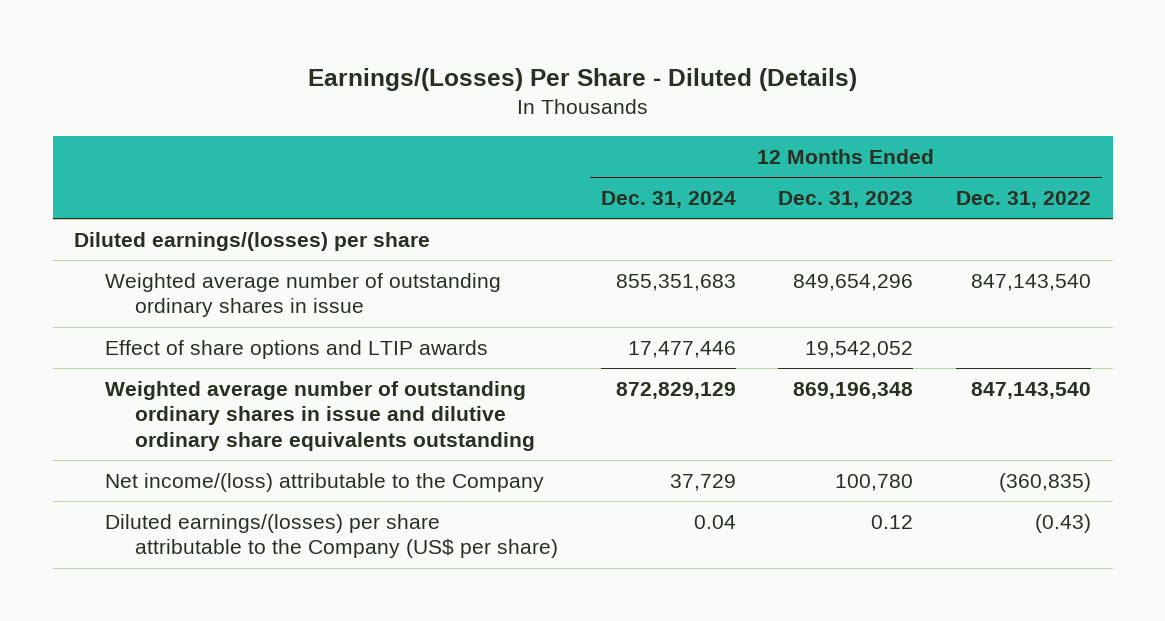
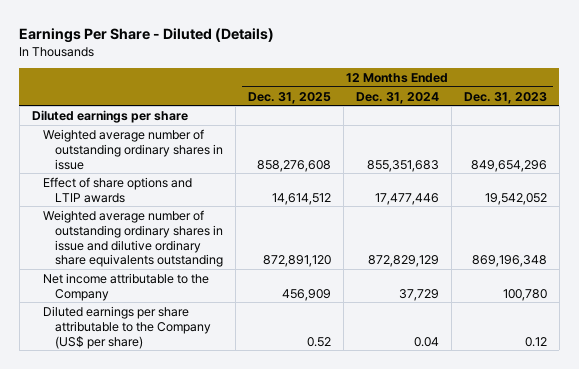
- Earnings/(Losses) Per Share - Diluted (Details)
+ Earnings Per Share - Diluted (Details)
- | 12 Months Ended Dec. 31, 2024 | 12 Months Ended Dec. 31, 2023 | 12 Months Ended Dec. 31, 2022
+ | 12 Months Ended Dec. 31, 2025 | 12 Months Ended Dec. 31, 2024 | 12 Months Ended Dec. 31, 2023
- Diluted earnings/(losses) per share
+ Diluted earnings per share
- Net income/(loss) attributable to the Company | 37,729 | 100,780 | (360,835)
- Diluted earnings/(losses) per share attributable to the Company (US$ per share) | 0.04 | 0.12 | (0.43)
+ Net income attributable to the Company | 456,909 | 37,729 | 100,780
+ Diluted earnings per share attributable to the Company (US$ per share) | 0.52 | 0.04 | 0.12

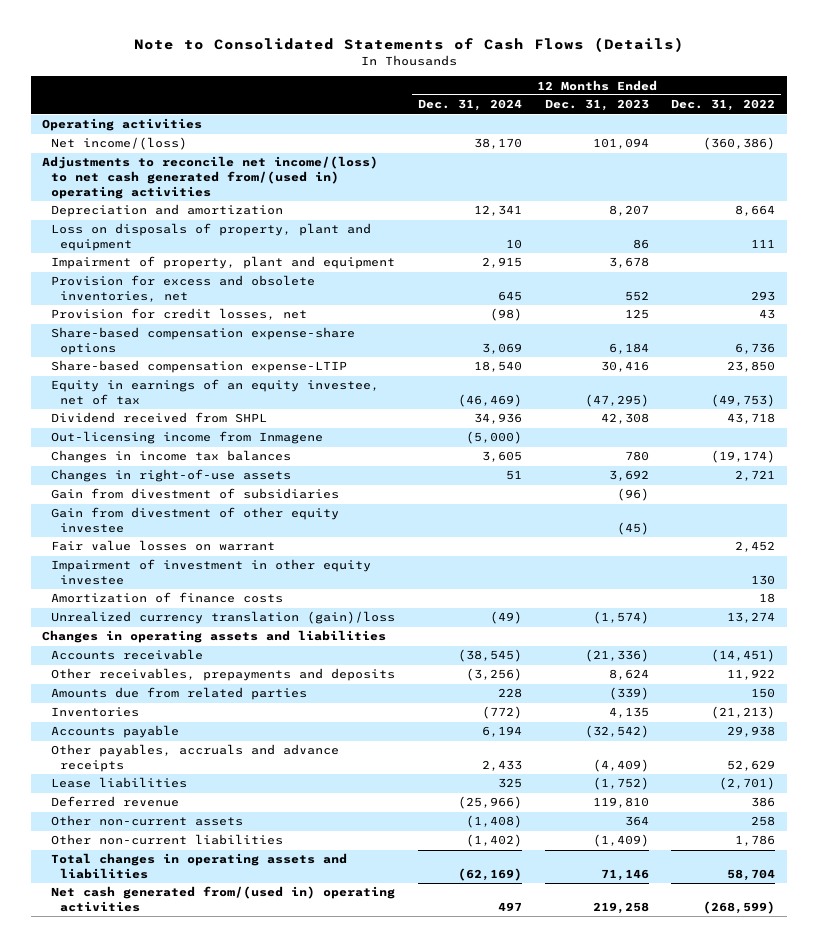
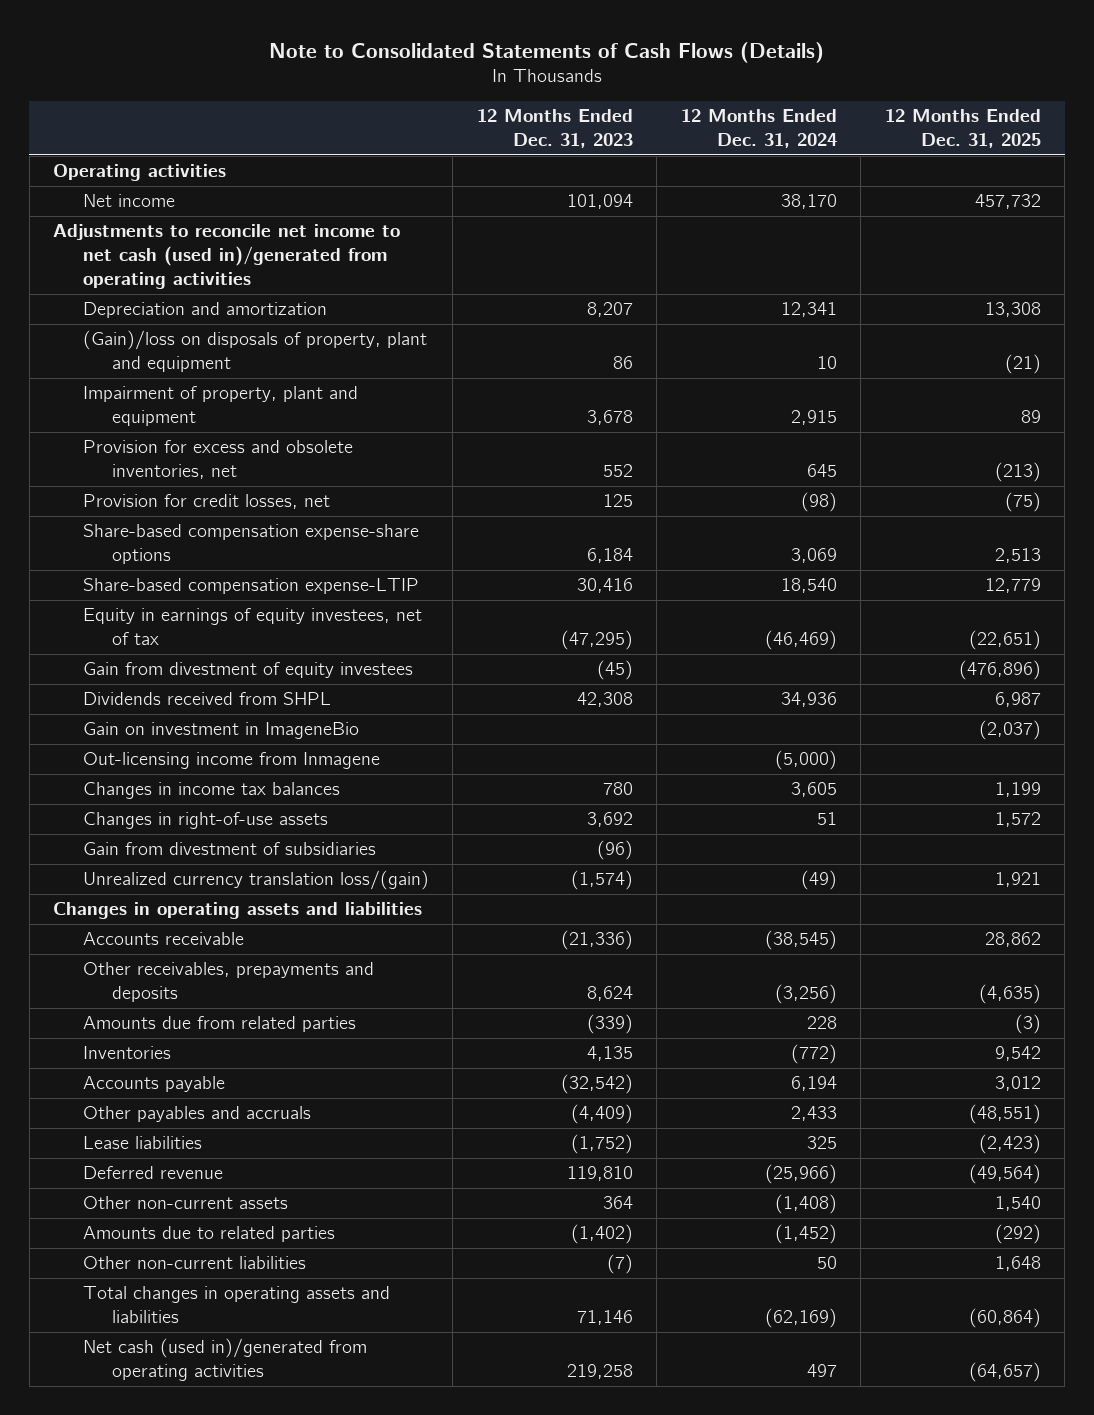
- | 12 Months Ended Dec. 31, 2024 | 12 Months Ended Dec. 31, 2023 | 12 Months Ended Dec. 31, 2022
+ | 12 Months Ended Dec. 31, 2023 | 12 Months Ended Dec. 31, 2024 | 12 Months Ended Dec. 31, 2025
- Net income/(loss) | 38,170 | 101,094 | (360,386)
- Adjustments to reconcile net income/(loss) to net cash generated from/(used in) operating activities
+ Net income | 101,094 | 38,170 | 457,732
+ Adjustments to reconcile net income to net cash (used in)/generated from operating activities
- Loss on disposals of property, plant and equipment | 10 | 86 | 111
+ (Gain)/loss on disposals of property, plant and equipment | 86 | 10 | (21)
- Equity in earnings of an equity investee, net of tax | (46,469) | (47,295) | (49,753)
- Dividend received from SHPL | 34,936 | 42,308 | 43,718
+ Equity in earnings of equity investees, net of tax | (47,295) | (46,469) | (22,651)
+ Gain from divestment of equity investees | (45) | | (476,896)
+ Dividends received from SHPL | 42,308 | 34,936 | 6,987
+ Gain on investment in ImageneBio | | | (2,037)
- Gain from divestment of other equity investee | | (45) |
- Fair value losses on warrant | | | 2,452
- Impairment of investment in other equity investee | | | 130
- Amortization of finance costs | | | 18
- Unrealized currency translation (gain)/loss | (49) | (1,574) | 13,274
+ Unrealized currency translation loss/(gain) | (1,574) | (49) | 1,921
- Other payables, accruals and advance receipts | 2,433 | (4,409) | 52,629
+ Other payables and accruals | (4,409) | 2,433 | (48,551)
- Other non-current liabilities | (1,402) | (1,409) | 1,786
+ Amounts due to related parties | (1,402) | (1,452) | (292)
+ Other non-current liabilities | (7) | 50 | 1,648
- Net cash generated from/(used in) operating activities | 497 | 219,258 | (268,599)
+ Net cash (used in)/generated from operating activities | 219,258 | 497 | (64,657)

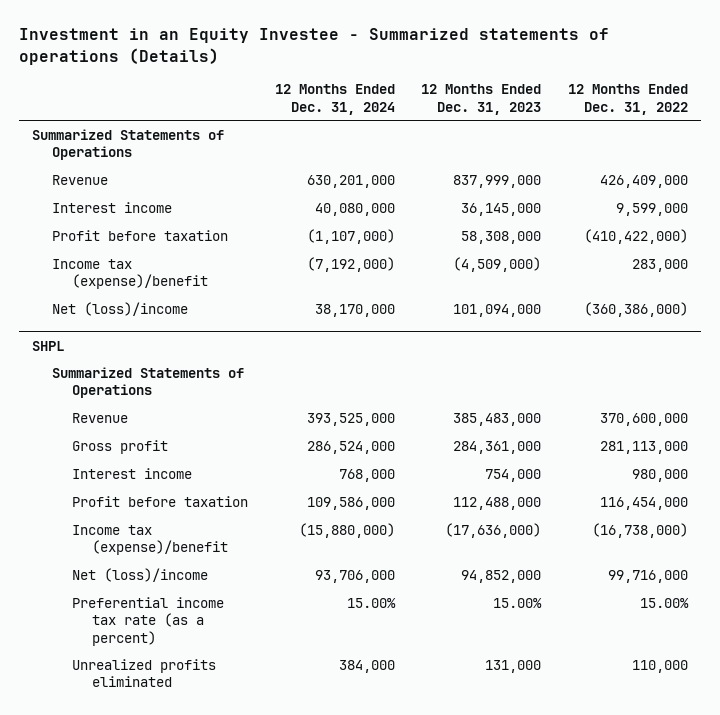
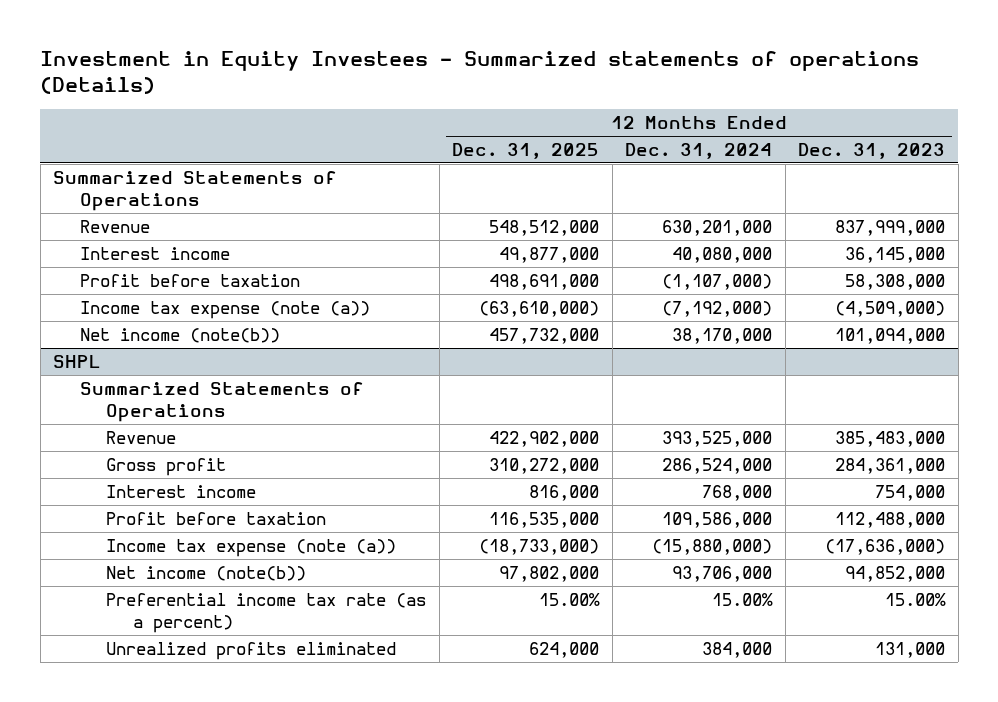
- Investment in an Equity Investee - Summarized statements of operations (Details)
+ Investment in Equity Investees - Summarized statements of operations (Details)
- | 12 Months Ended Dec. 31, 2024 | 12 Months Ended Dec. 31, 2023 | 12 Months Ended Dec. 31, 2022
+ | 12 Months Ended Dec. 31, 2025 | 12 Months Ended Dec. 31, 2024 | 12 Months Ended Dec. 31, 2023
- Income tax (expense)/benefit | (7,192,000) | (4,509,000) | 283,000
- Net (loss)/income | 38,170,000 | 101,094,000 | (360,386,000)
+ Income tax expense (note (a)) | (63,610,000) | (7,192,000) | (4,509,000)
+ Net income (note(b)) | 457,732,000 | 38,170,000 | 101,094,000
@ SHPL
- Income tax (expense)/benefit | (15,880,000) | (17,636,000) | (16,738,000)
- Net (loss)/income | 93,706,000 | 94,852,000 | 99,716,000
+ Income tax expense (note (a)) | (18,733,000) | (15,880,000) | (17,636,000)
+ Net income (note(b)) | 97,802,000 | 93,706,000 | 94,852,000

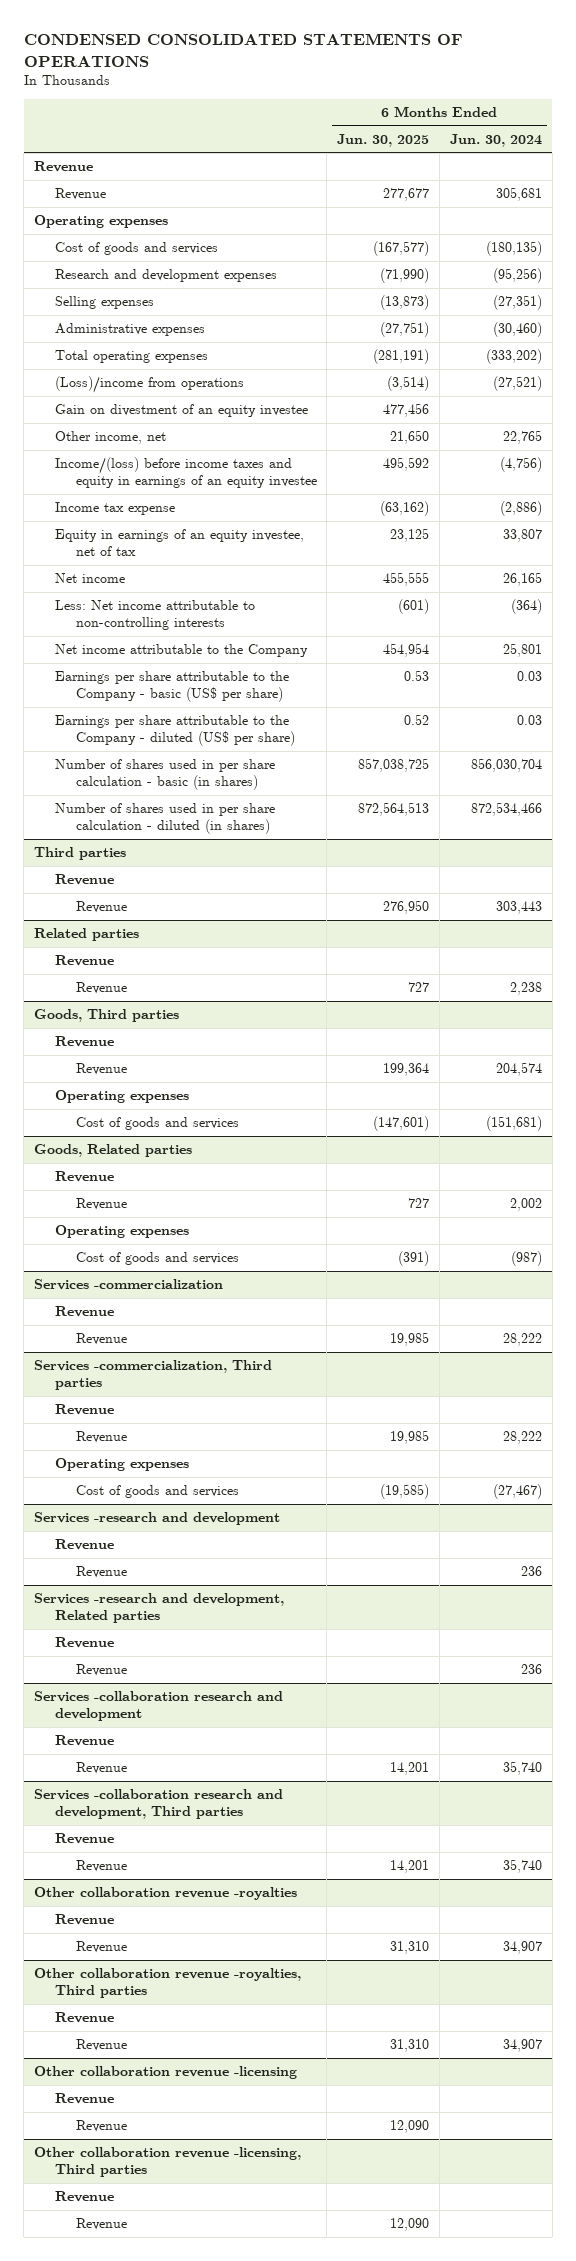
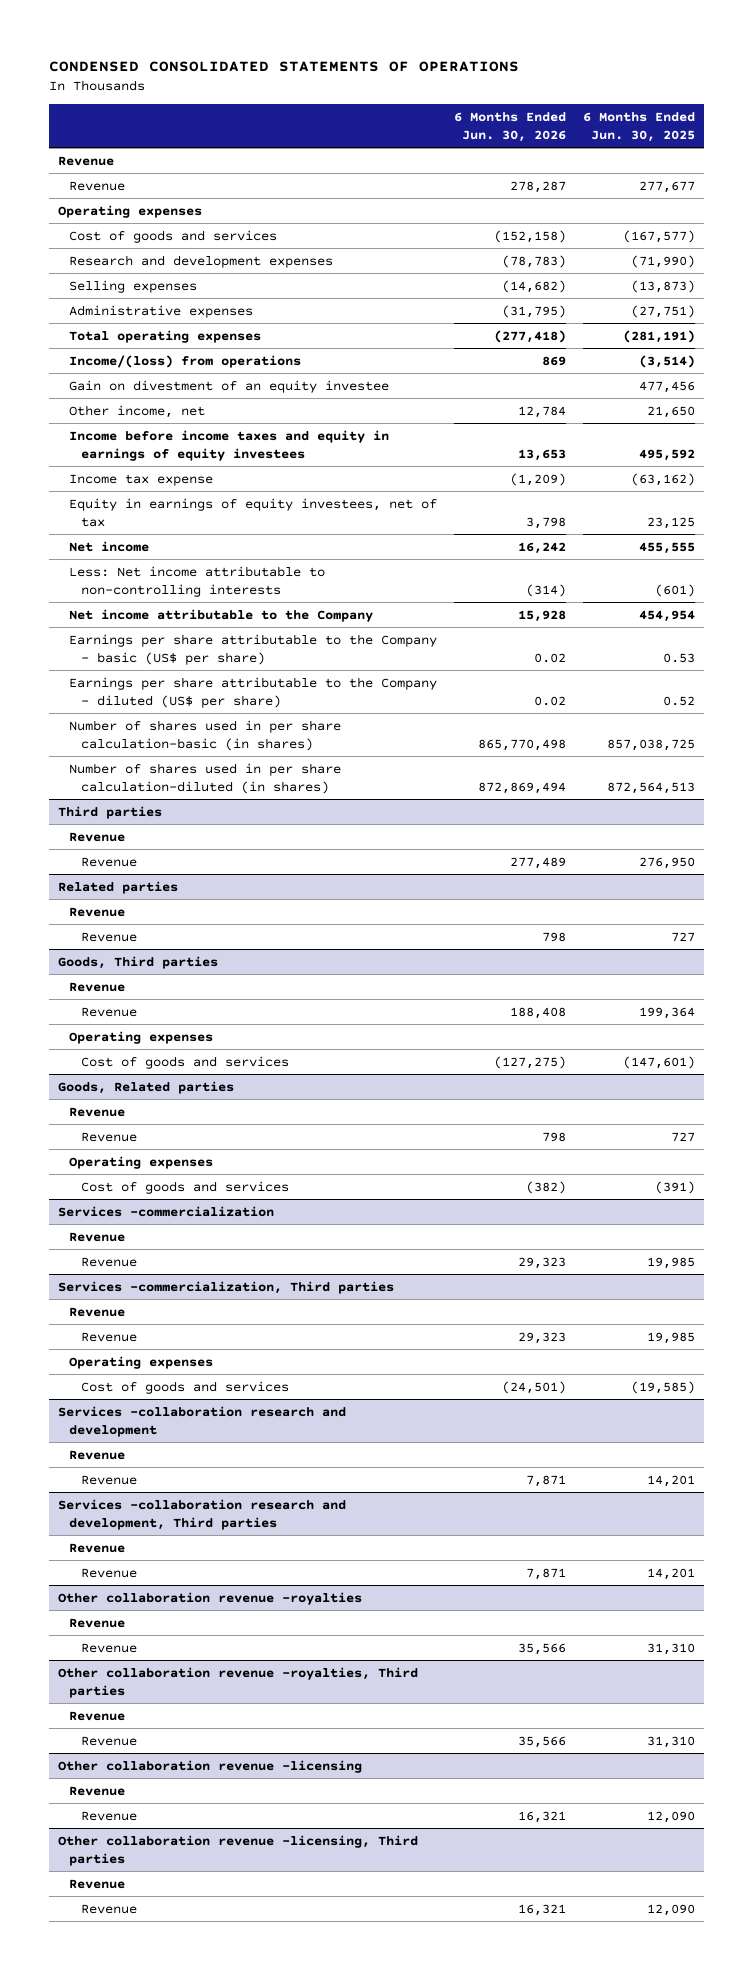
- | 6 Months Ended Jun. 30, 2025 | 6 Months Ended Jun. 30, 2024
+ | 6 Months Ended Jun. 30, 2026 | 6 Months Ended Jun. 30, 2025
- (Loss)/income from operations | (3,514) | (27,521)
+ Income/(loss) from operations | 869 | (3,514)
- Income/(loss) before income taxes and equity in earnings of an equity investee | 495,592 | (4,756)
+ Income before income taxes and equity in earnings of equity investees | 13,653 | 495,592
- Equity in earnings of an equity investee, net of tax | 23,125 | 33,807
+ Equity in earnings of equity investees, net of tax | 3,798 | 23,125
- Number of shares used in per share calculation - basic (in shares) | 857,038,725 | 856,030,704
- Number of shares used in per share calculation - diluted (in shares) | 872,564,513 | 872,534,466
+ Number of shares used in per share calculation-basic (in shares) | 865,770,498 | 857,038,725
+ Number of shares used in per share calculation-diluted (in shares) | 872,869,494 | 872,564,513
- Services -research and development
- Revenue
- Revenue | | 236
- Services -research and development, Related parties
- Revenue
- Revenue | | 236

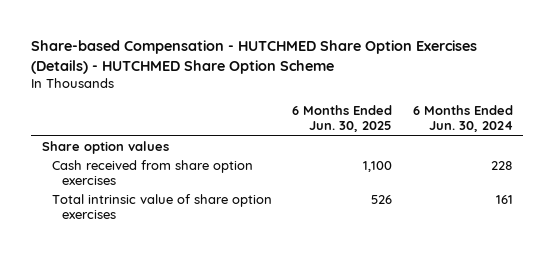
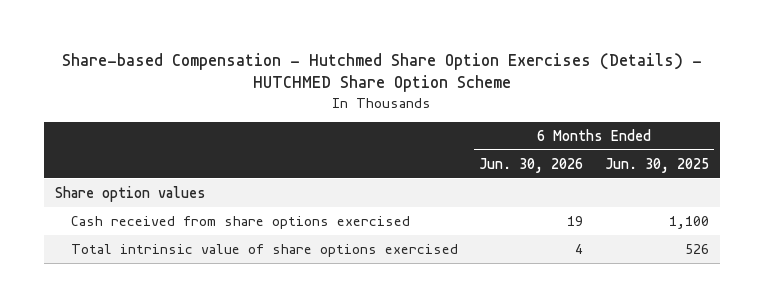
- Share-based Compensation - HUTCHMED Share Option Exercises (Details) - HUTCHMED Share Option Scheme
+ Share-based Compensation - Hutchmed Share Option Exercises (Details) - HUTCHMED Share Option Scheme
- | 6 Months Ended Jun. 30, 2025 | 6 Months Ended Jun. 30, 2024
+ | 6 Months Ended Jun. 30, 2026 | 6 Months Ended Jun. 30, 2025
- Cash received from share option exercises | 1,100 | 228
- Total intrinsic value of share option exercises | 526 | 161
+ Cash received from share options exercised | 19 | 1,100
+ Total intrinsic value of share options exercised | 4 | 526

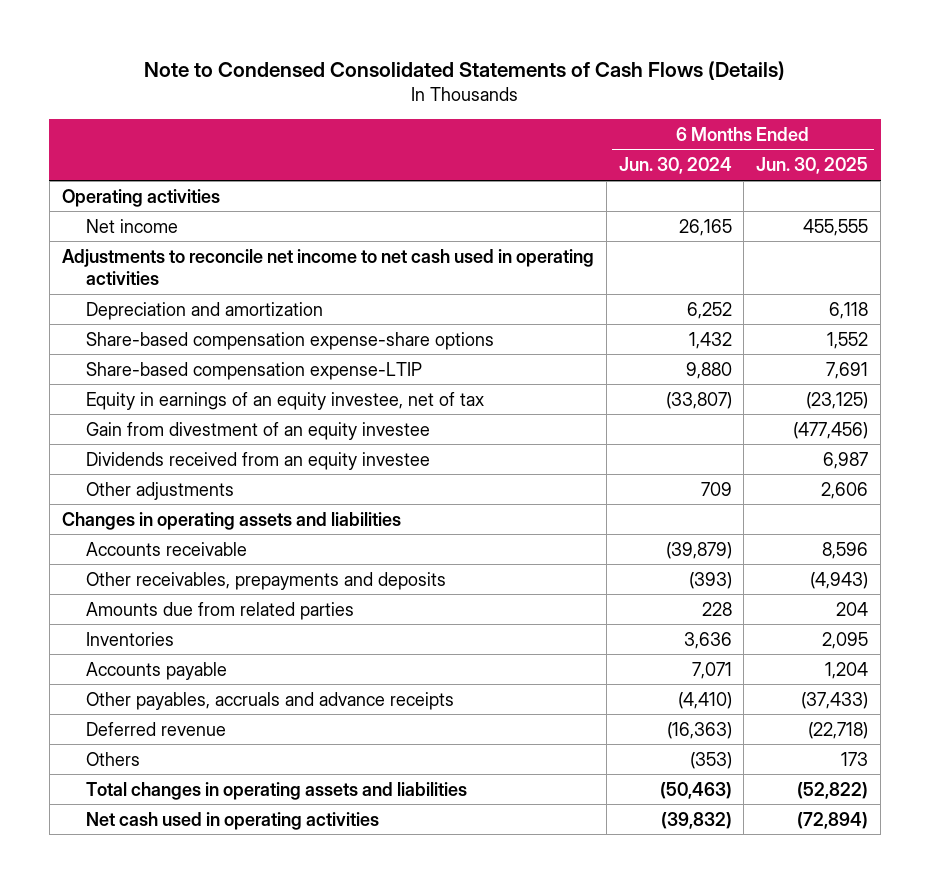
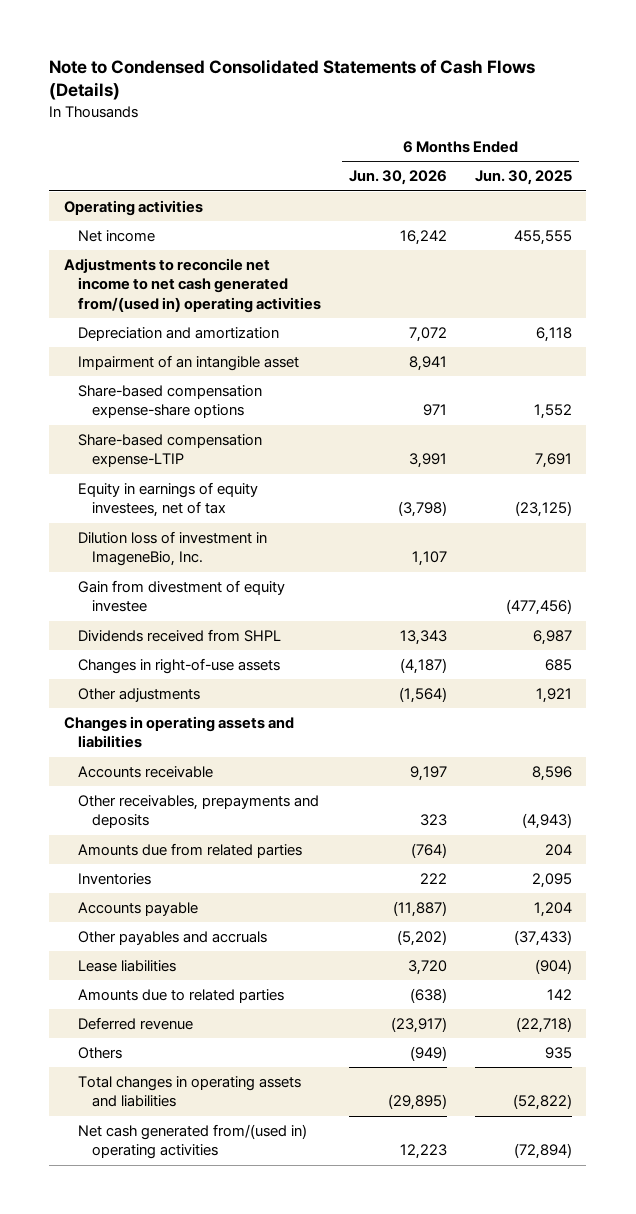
- | 6 Months Ended Jun. 30, 2024 | 6 Months Ended Jun. 30, 2025
+ | 6 Months Ended Jun. 30, 2026 | 6 Months Ended Jun. 30, 2025
- Adjustments to reconcile net income to net cash used in operating activities
+ Adjustments to reconcile net income to net cash generated from/(used in) operating activities
+ Impairment of an intangible asset | 8,941 |
- Equity in earnings of an equity investee, net of tax | (33,807) | (23,125)
- Gain from divestment of an equity investee | | (477,456)
- Dividends received from an equity investee | | 6,987
- Other adjustments | 709 | 2,606
+ Equity in earnings of equity investees, net of tax | (3,798) | (23,125)
+ Dilution loss of investment in ImageneBio, Inc. | 1,107 |
+ Gain from divestment of equity investee | | (477,456)
+ Dividends received from SHPL | 13,343 | 6,987
+ Changes in right-of-use assets | (4,187) | 685
+ Other adjustments | (1,564) | 1,921
- Other payables, accruals and advance receipts | (4,410) | (37,433)
+ Other payables and accruals | (5,202) | (37,433)
+ Lease liabilities | 3,720 | (904)
+ Amounts due to related parties | (638) | 142
- Others | (353) | 173
+ Others | (949) | 935
- Net cash used in operating activities | (39,832) | (72,894)
+ Net cash generated from/(used in) operating activities | 12,223 | (72,894)

